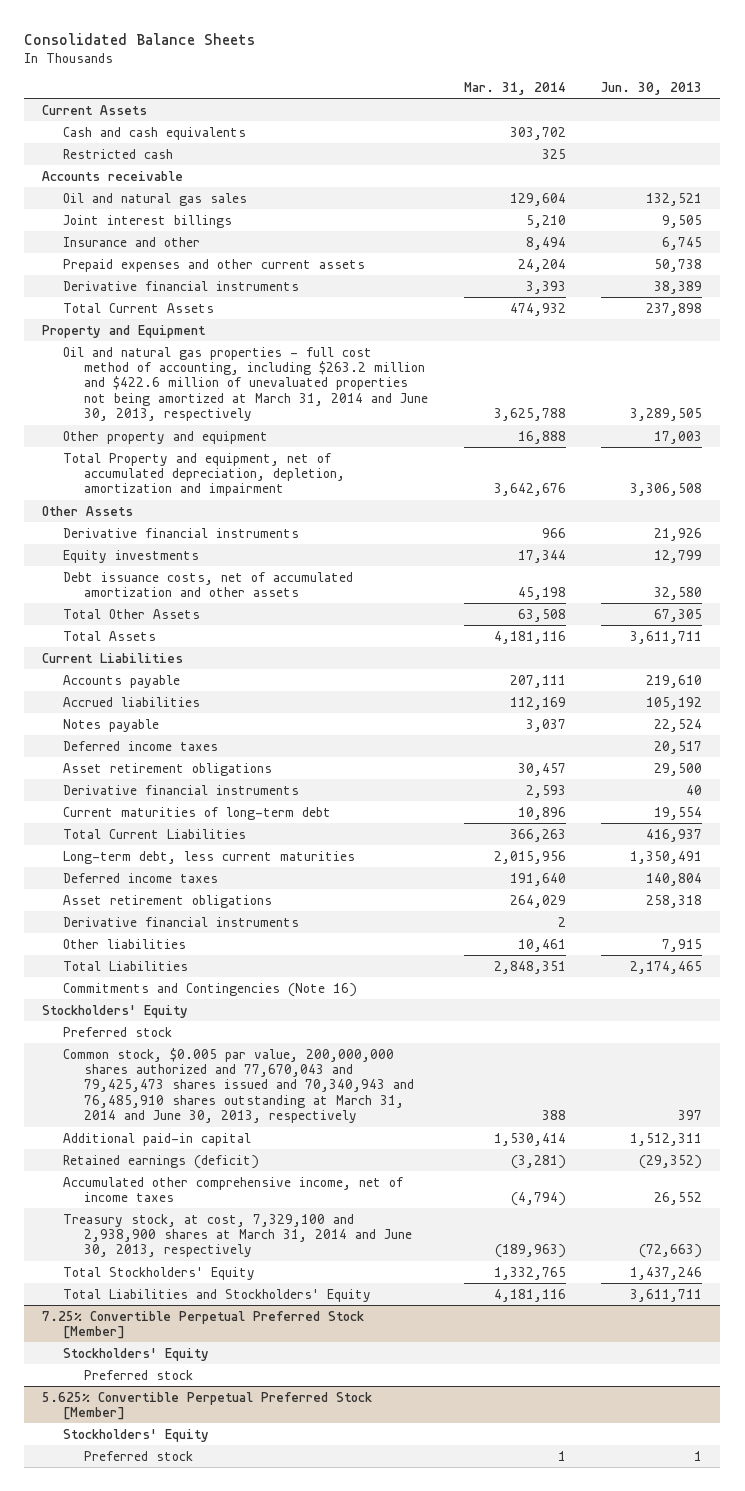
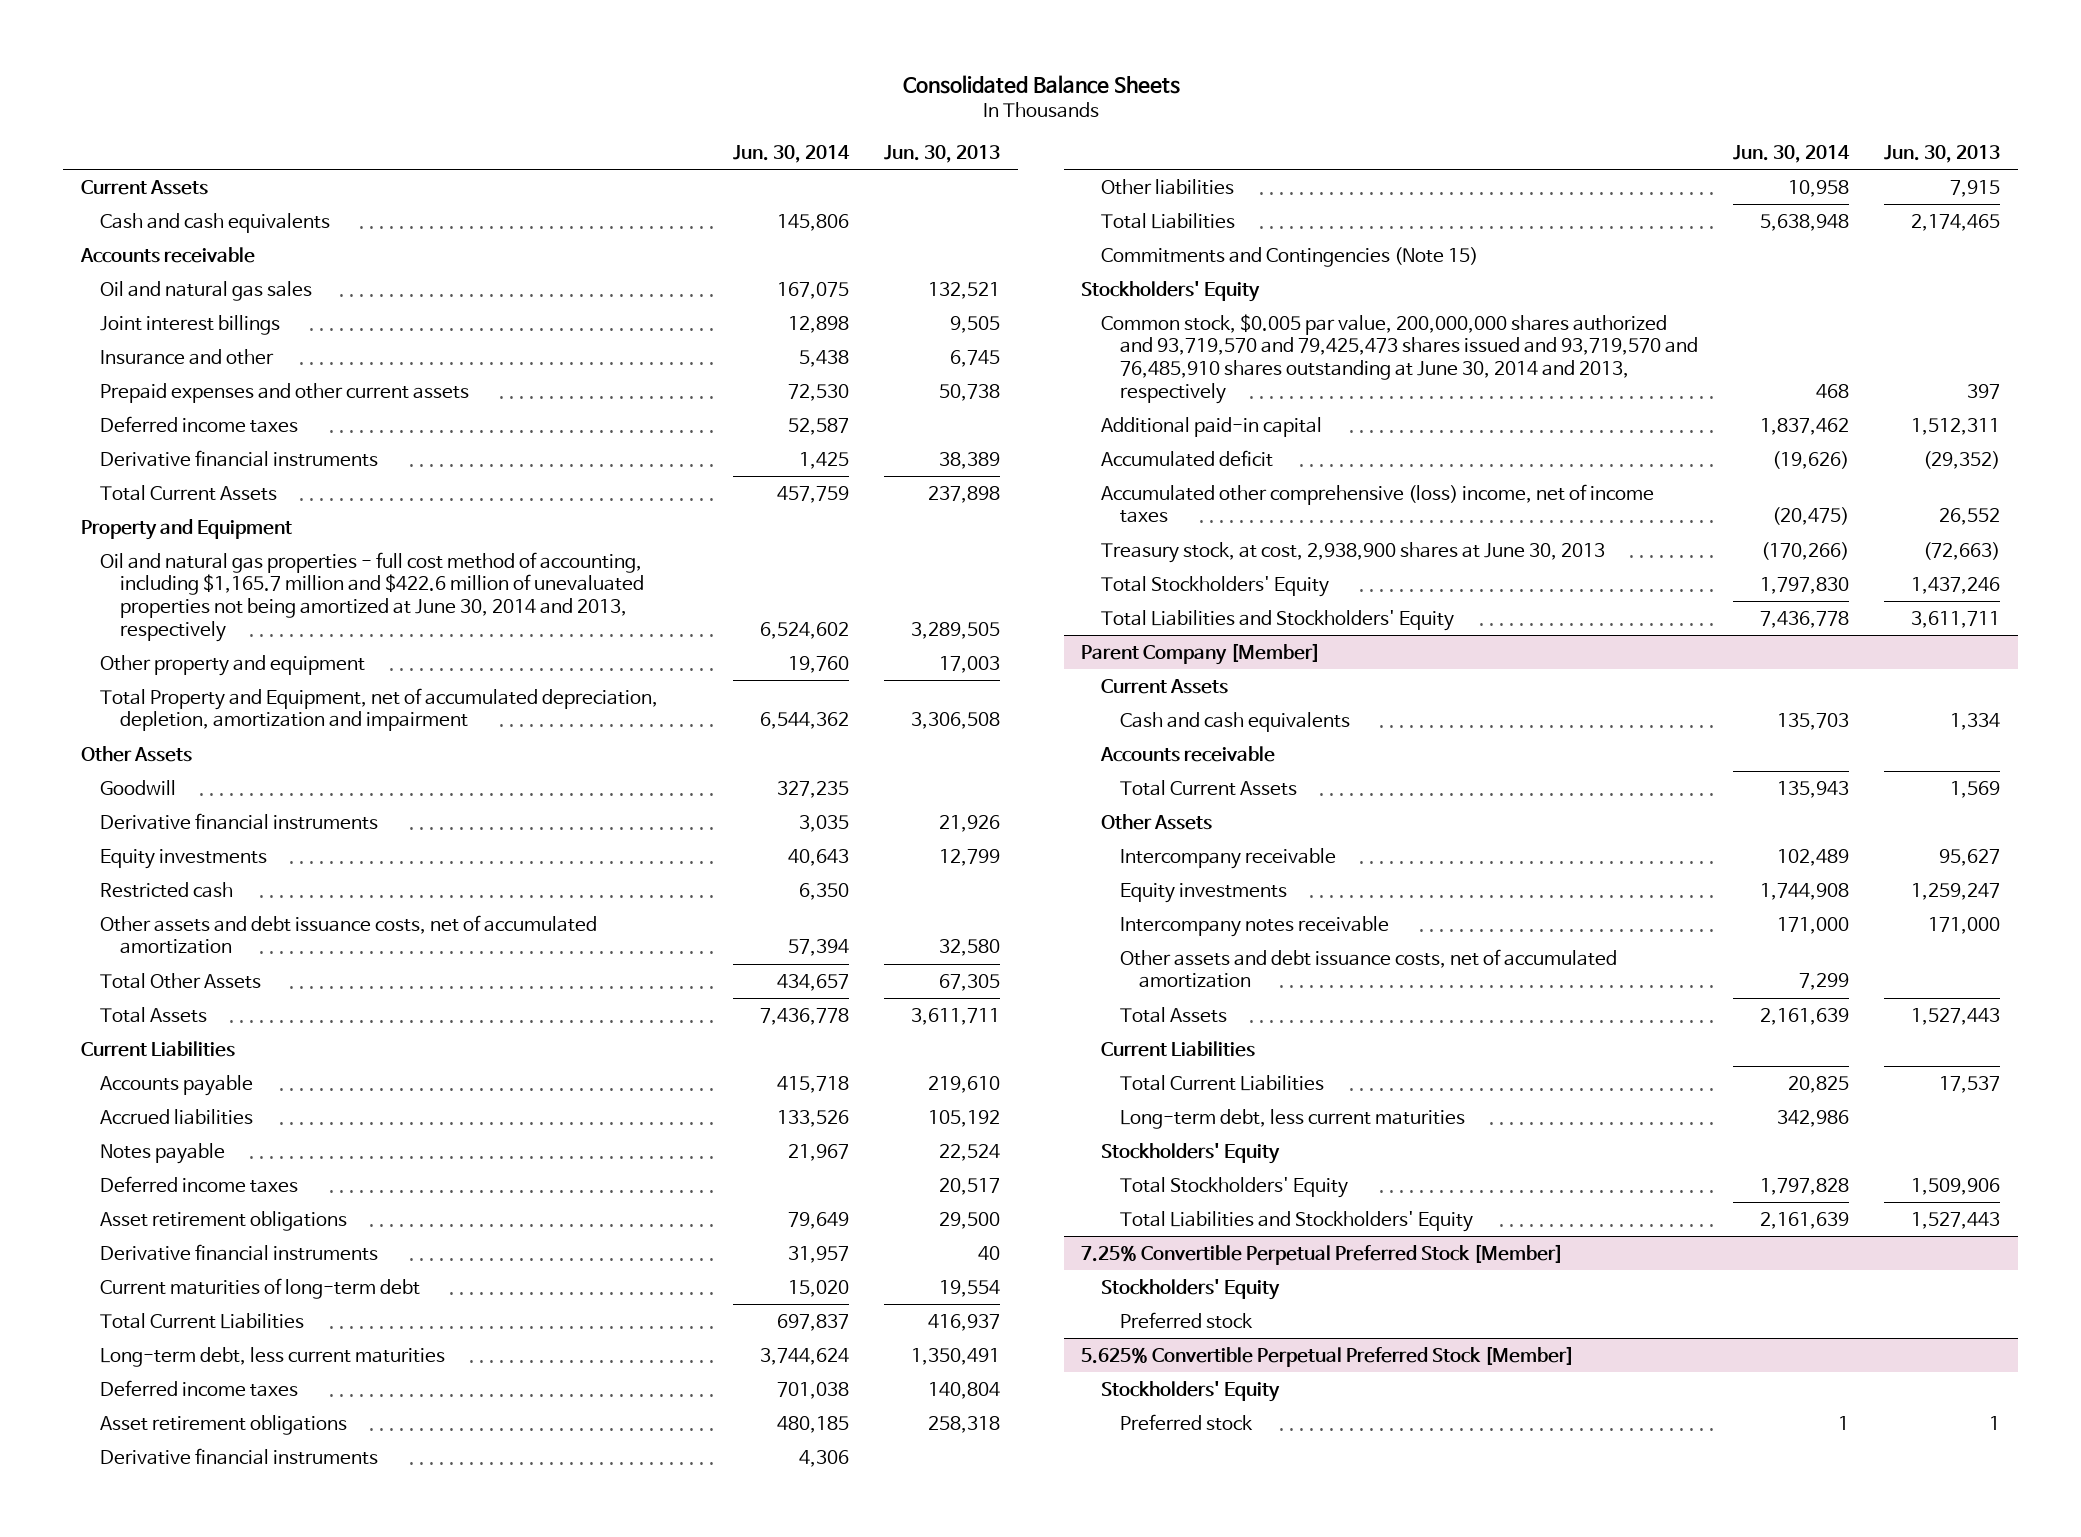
- | Mar. 31, 2014 | Jun. 30, 2013
+ | Jun. 30, 2014 | Jun. 30, 2013
+ Deferred income taxes | 52,587 |
- Oil and natural gas properties - full cost method of accounting, including $263.2 million and $422.6 million of unevaluated properties not being amortized at March 31, 2014 and June 30, 2013, respectively | 3,625,788 | 3,289,505
+ Oil and natural gas properties - full cost method of accounting, including $1,165.7 million and $422.6 million of unevaluated properties not being amortized at June 30, 2014 and 2013, respectively | 6,524,602 | 3,289,505
- Total Property and equipment, net of accumulated depreciation, depletion, amortization and impairment | 3,642,676 | 3,306,508
+ Total Property and Equipment, net of accumulated depreciation, depletion, amortization and impairment | 6,544,362 | 3,306,508
+ Goodwill | 327,235 |
- Debt issuance costs, net of accumulated amortization and other assets | 45,198 | 32,580
moved down: Restricted cash | 6,350 |
+ Other assets and debt issuance costs, net of accumulated amortization | 57,394 | 32,580
- Commitments and Contingencies (Note 16)
+ Commitments and Contingencies (Note 15)
- Preferred stock
- Common stock, $0.005 par value, 200,000,000 shares authorized and 77,670,043 and 79,425,473 shares issued and 70,340,943 and 76,485,910 shares outstanding at March 31, 2014 and June 30, 2013, respectively | 388 | 397
+ Common stock, $0.005 par value, 200,000,000 shares authorized and 93,719,570 and 79,425,473 shares issued and 93,719,570 and 76,485,910 shares outstanding at June 30, 2014 and 2013, respectively | 468 | 397
- Retained earnings (deficit) | (3,281) | (29,352)
- Accumulated other comprehensive income, net of income taxes | (4,794) | 26,552
- Treasury stock, at cost, 7,329,100 and 2,938,900 shares at March 31, 2014 and June 30, 2013, respectively | (189,963) | (72,663)
+ Accumulated deficit | (19,626) | (29,352)
+ Accumulated other comprehensive (loss) income, net of income taxes | (20,475) | 26,552
+ Treasury stock, at cost, 2,938,900 shares at June 30, 2013 | (170,266) | (72,663)
+ Parent Company [Member]
+ Current Assets
+ Cash and cash equivalents | 135,703 | 1,334
+ Accounts receivable
+ Total Current Assets | 135,943 | 1,569
+ Other Assets
+ Intercompany receivable | 102,489 | 95,627
+ Equity investments | 1,744,908 | 1,259,247
+ Intercompany notes receivable | 171,000 | 171,000
+ Other assets and debt issuance costs, net of accumulated amortization | 7,299 |
+ Total Assets | 2,161,639 | 1,527,443
+ Current Liabilities
+ Total Current Liabilities | 20,825 | 17,537
+ Long-term debt, less current maturities | 342,986 |
+ Stockholders' Equity
+ Total Stockholders' Equity | 1,797,828 | 1,509,906
+ Total Liabilities and Stockholders' Equity | 2,161,639 | 1,527,443

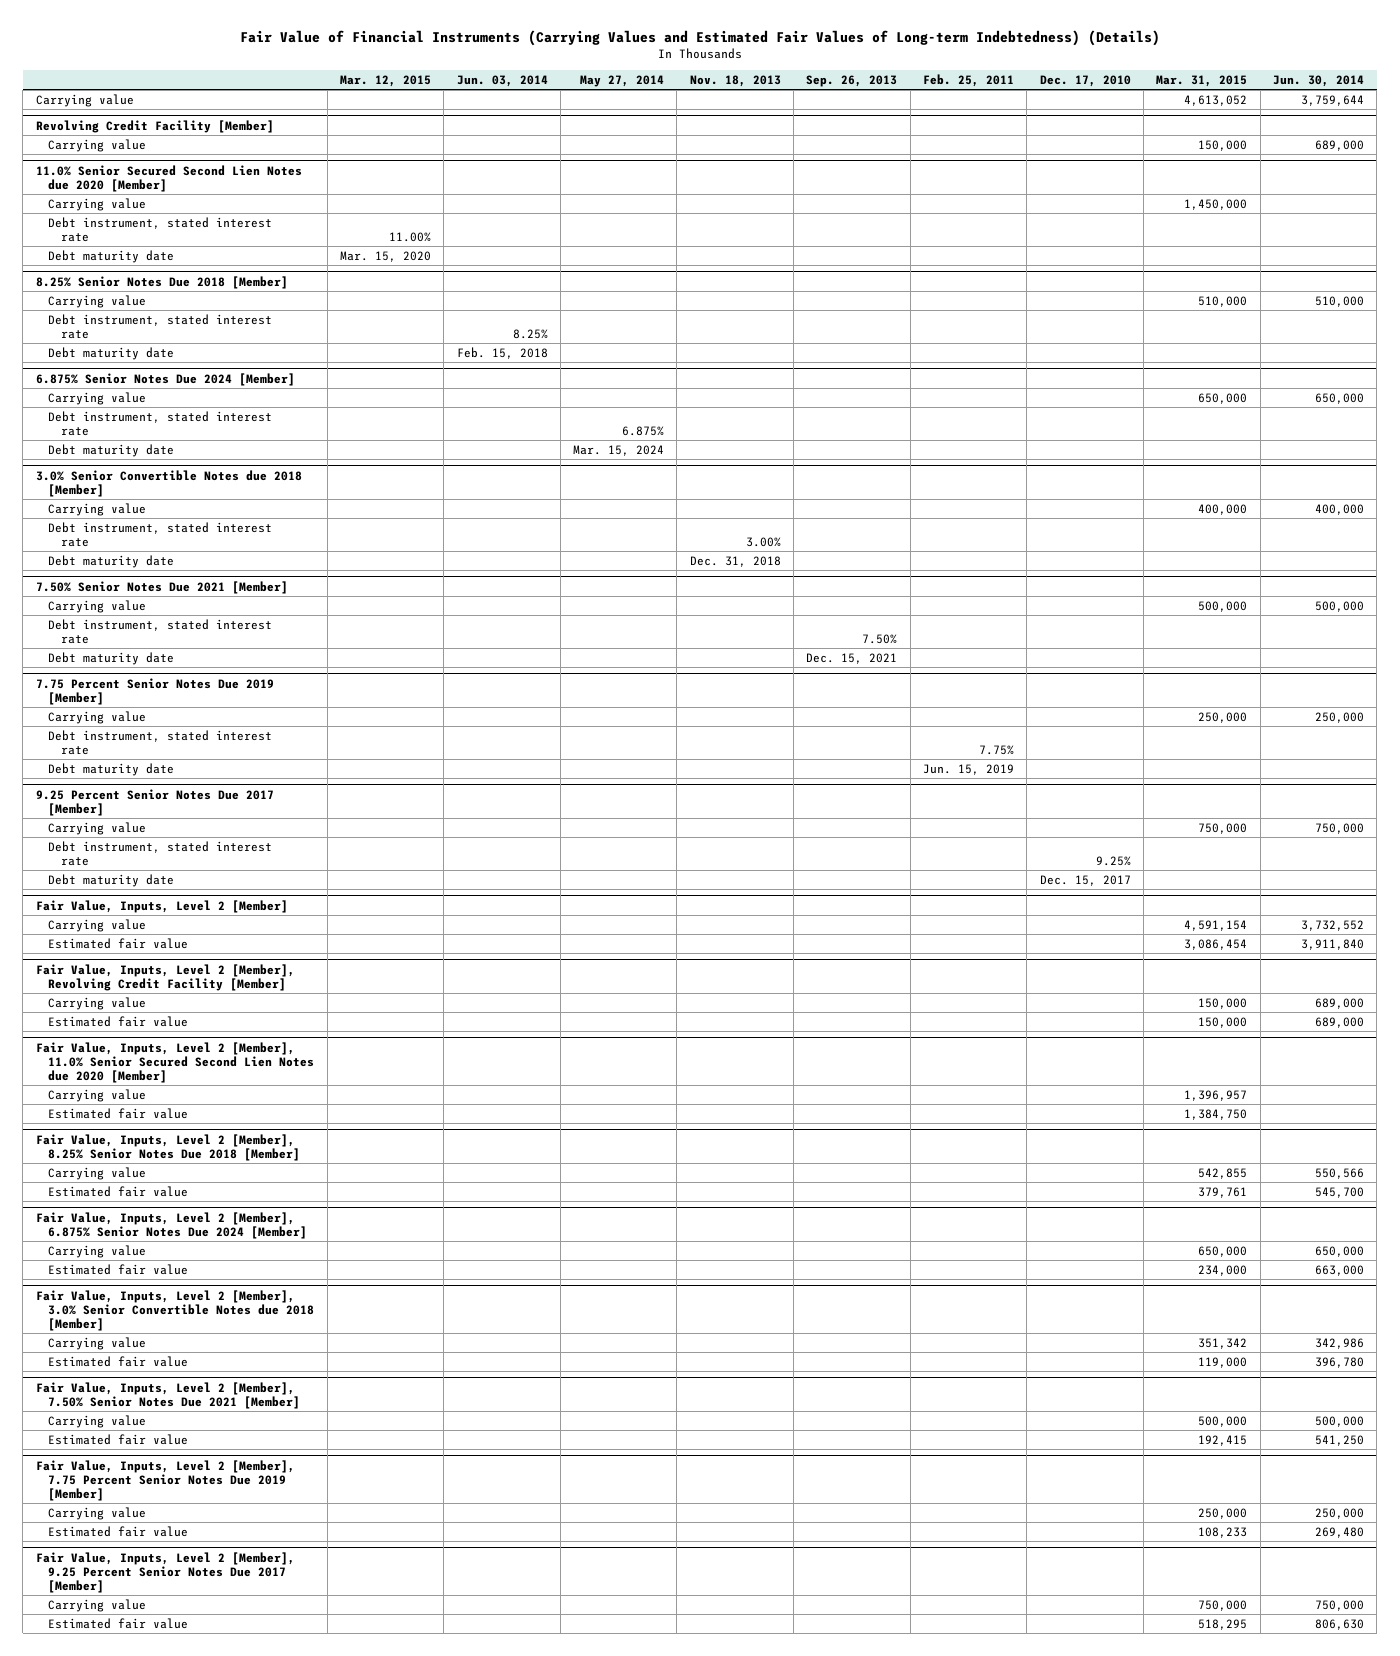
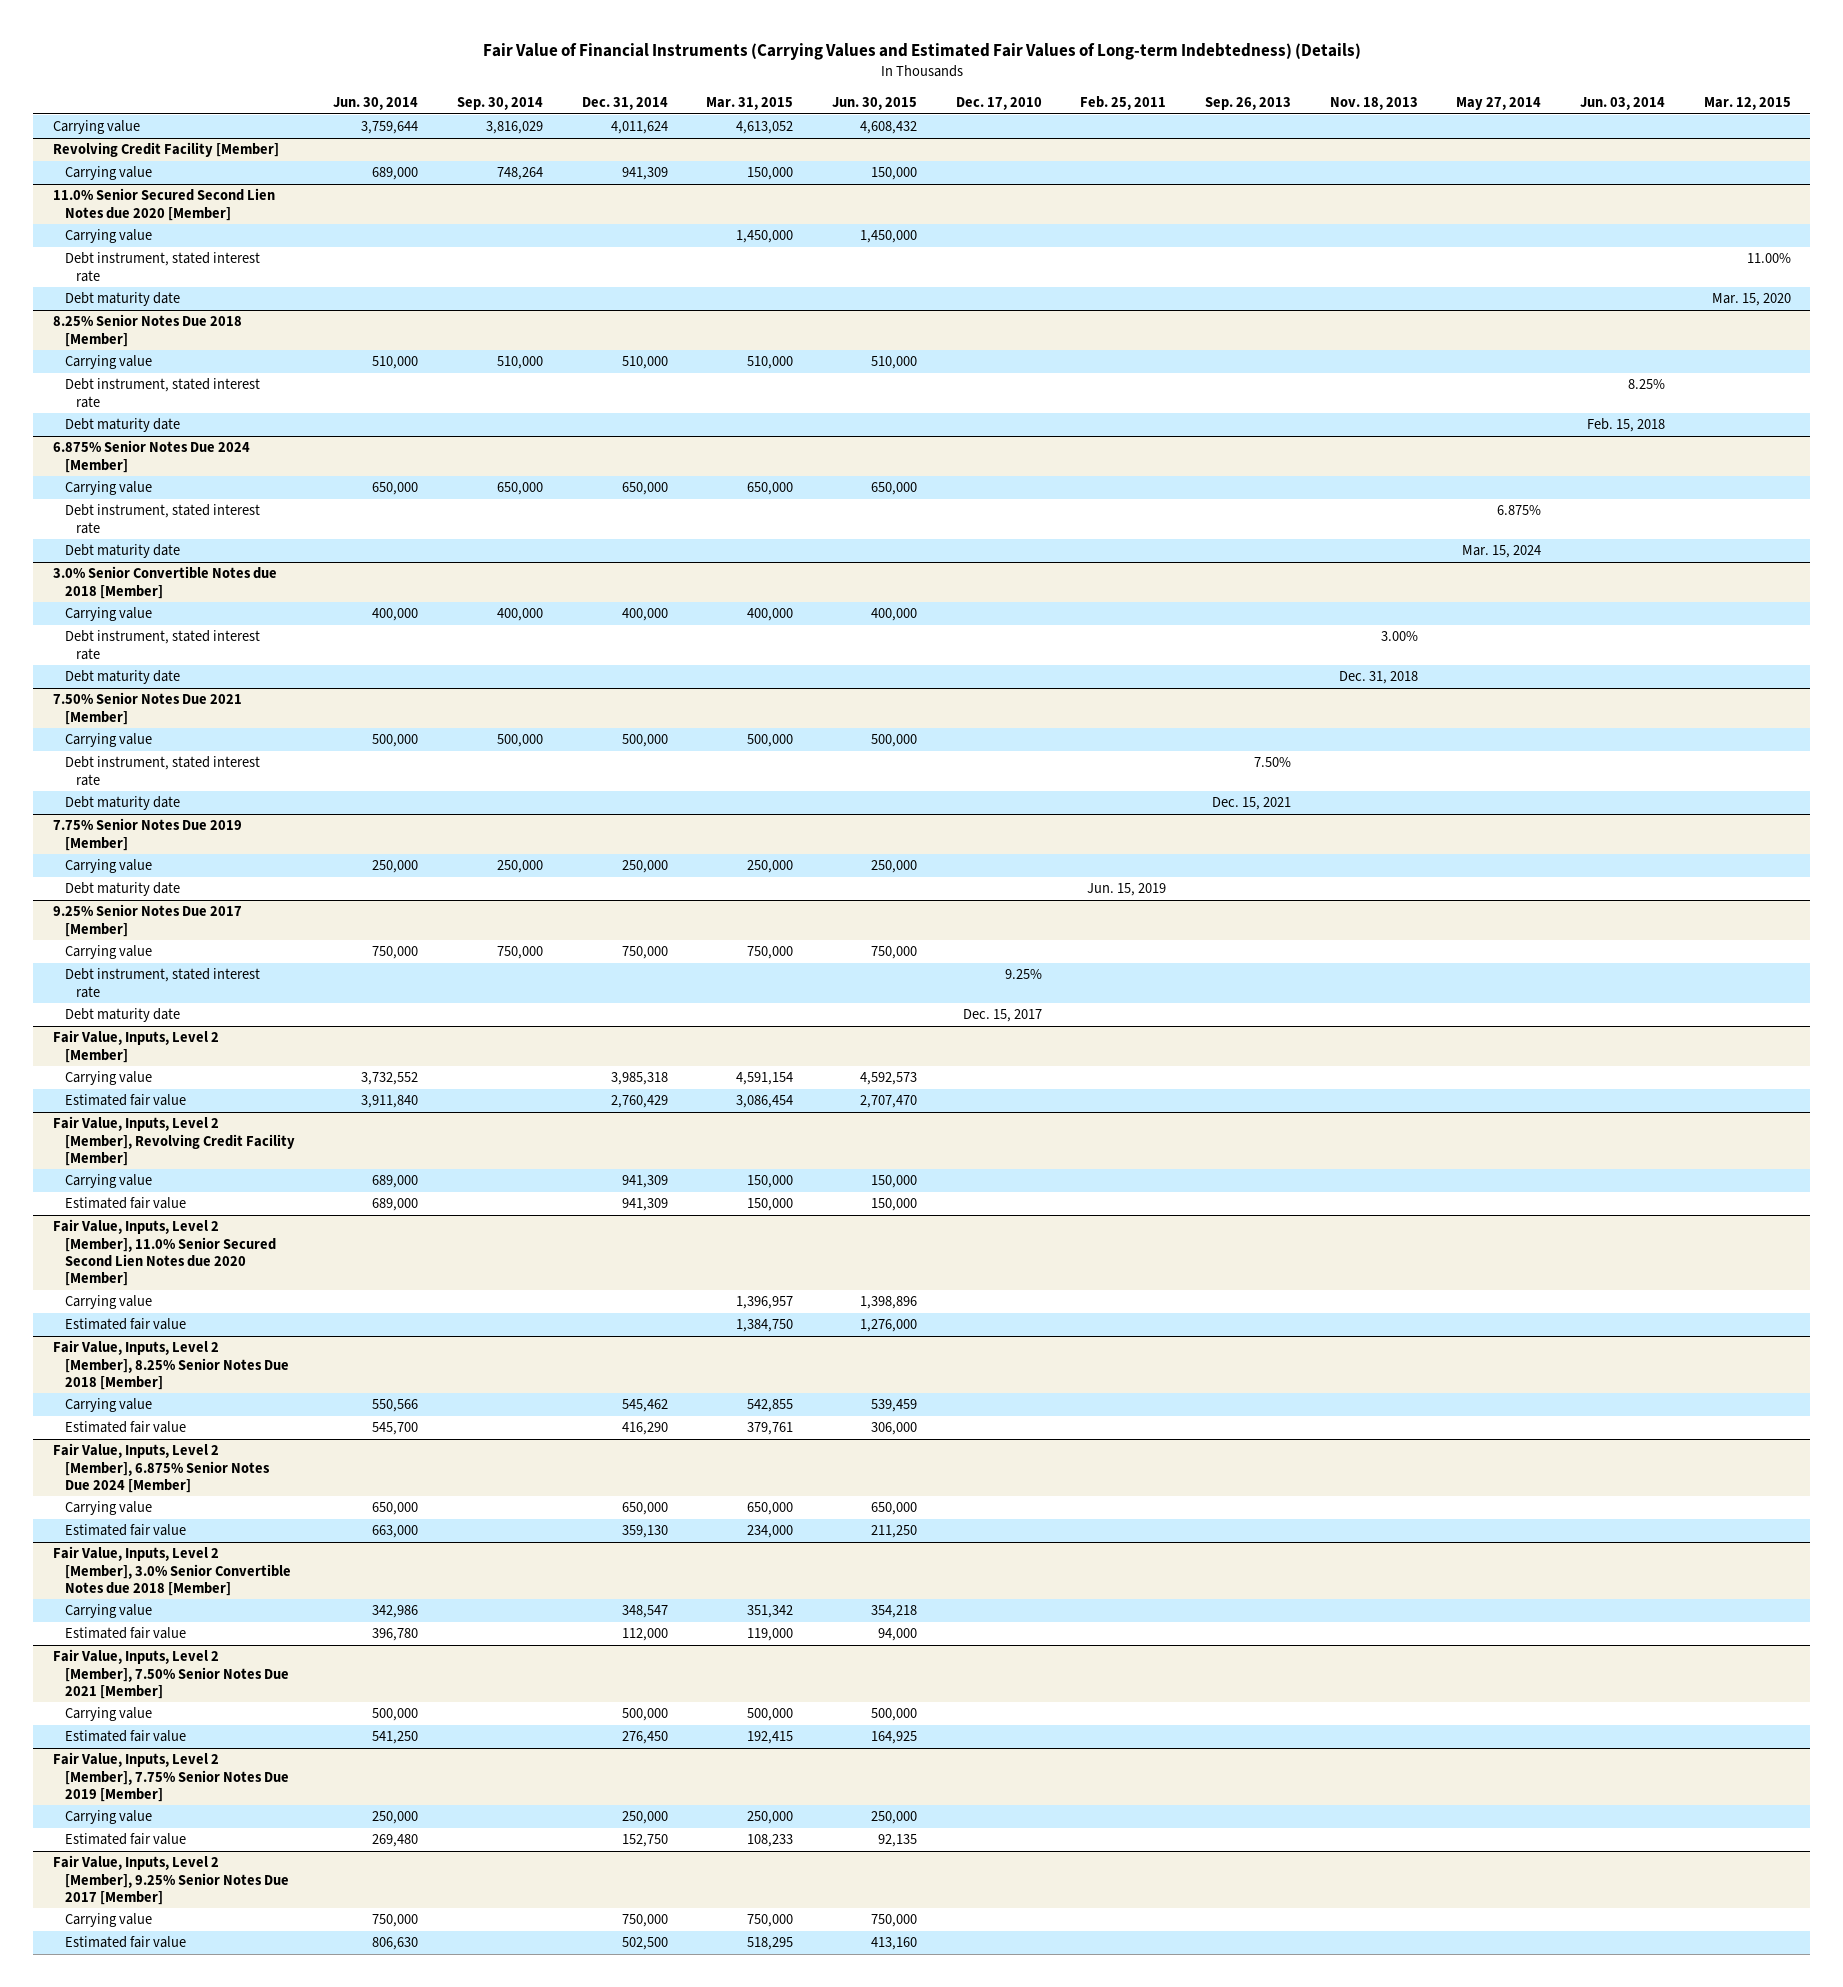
- | Mar. 12, 2015 | Jun. 03, 2014 | May 27, 2014 | Nov. 18, 2013 | Sep. 26, 2013 | Feb. 25, 2011 | Dec. 17, 2010 | Mar. 31, 2015 | Jun. 30, 2014
+ | Jun. 30, 2014 | Sep. 30, 2014 | Dec. 31, 2014 | Mar. 31, 2015 | Jun. 30, 2015 | Dec. 17, 2010 | Feb. 25, 2011 | Sep. 26, 2013 | Nov. 18, 2013 | May 27, 2014 | Jun. 03, 2014 | Mar. 12, 2015
- 7.75 Percent Senior Notes Due 2019 [Member]
+ 7.75% Senior Notes Due 2019 [Member]
- Debt instrument, stated interest rate | | | | | | 7.75% | | |
- 9.25 Percent Senior Notes Due 2017 [Member]
+ 9.25% Senior Notes Due 2017 [Member]
- Fair Value, Inputs, Level 2 [Member], 7.75 Percent Senior Notes Due 2019 [Member]
+ Fair Value, Inputs, Level 2 [Member], 7.75% Senior Notes Due 2019 [Member]
- Fair Value, Inputs, Level 2 [Member], 9.25 Percent Senior Notes Due 2017 [Member]
+ Fair Value, Inputs, Level 2 [Member], 9.25% Senior Notes Due 2017 [Member]

